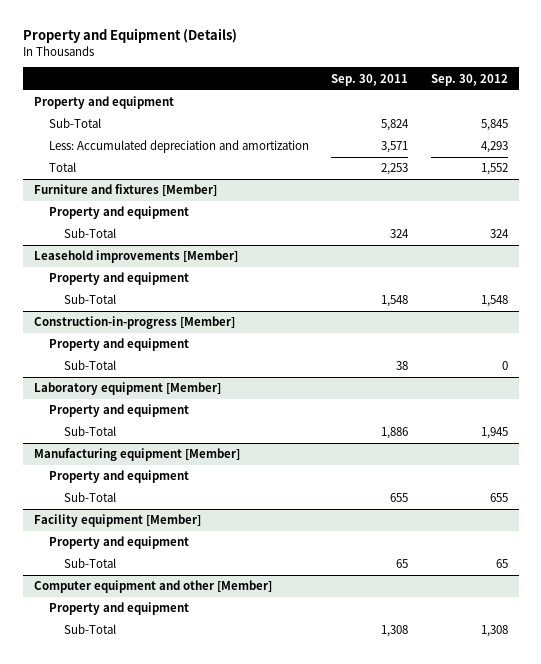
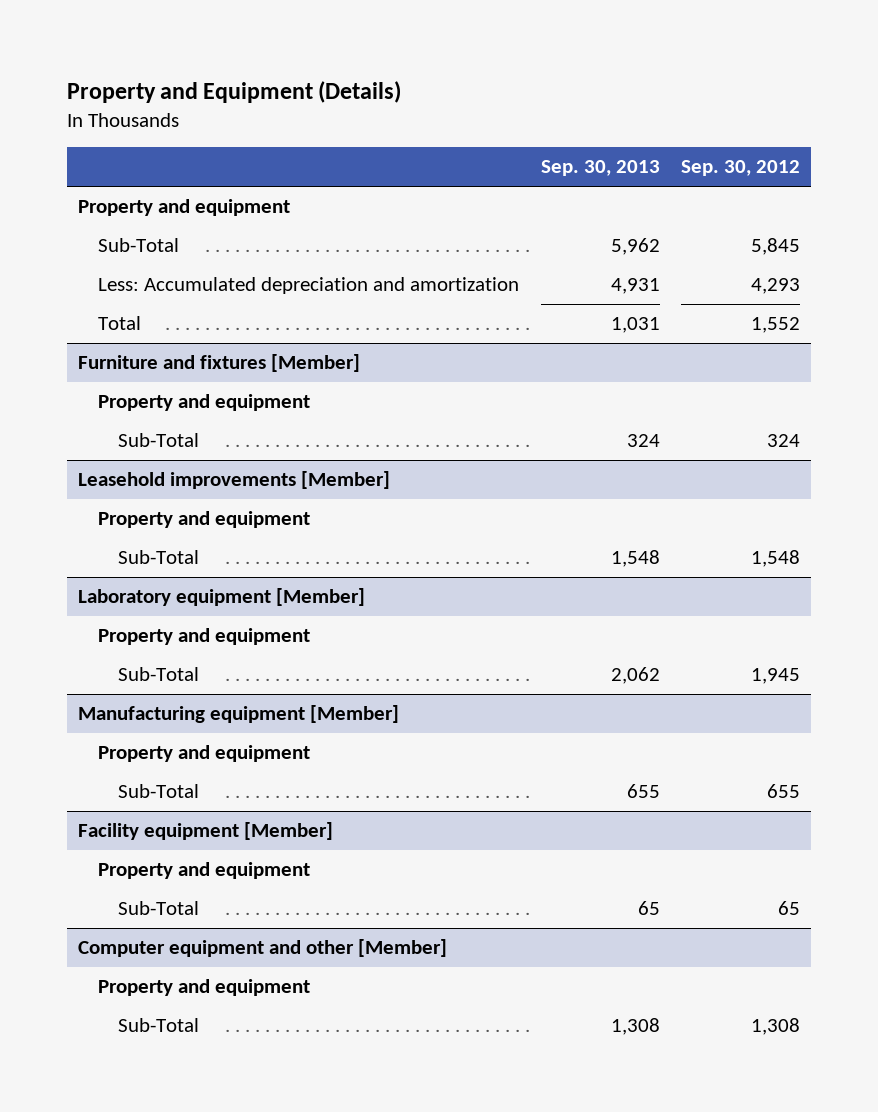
- | Sep. 30, 2011 | Sep. 30, 2012
+ | Sep. 30, 2013 | Sep. 30, 2012
- Construction-in-progress [Member]
- Property and equipment
- Sub-Total | 38 | 0

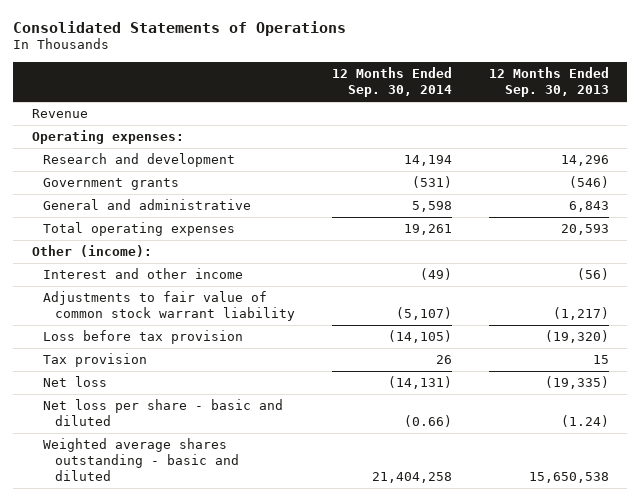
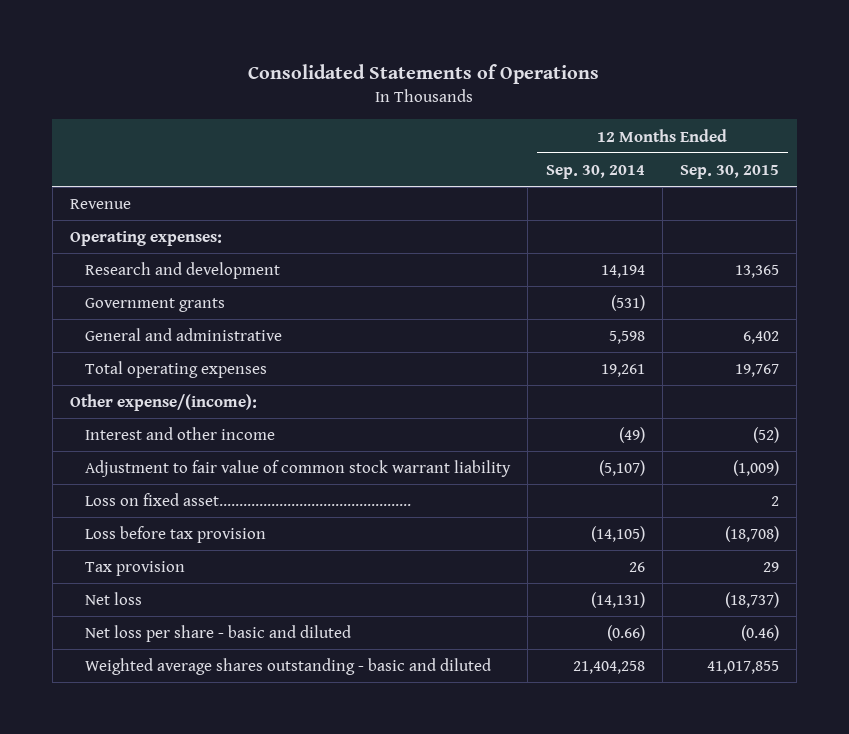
- | 12 Months Ended Sep. 30, 2014 | 12 Months Ended Sep. 30, 2013
+ | 12 Months Ended Sep. 30, 2014 | 12 Months Ended Sep. 30, 2015
- Other (income):
+ Other expense/(income):
- Adjustments to fair value of common stock warrant liability | (5,107) | (1,217)
+ Adjustment to fair value of common stock warrant liability | (5,107) | (1,009)
+ Loss on fixed asset................................................ | | 2

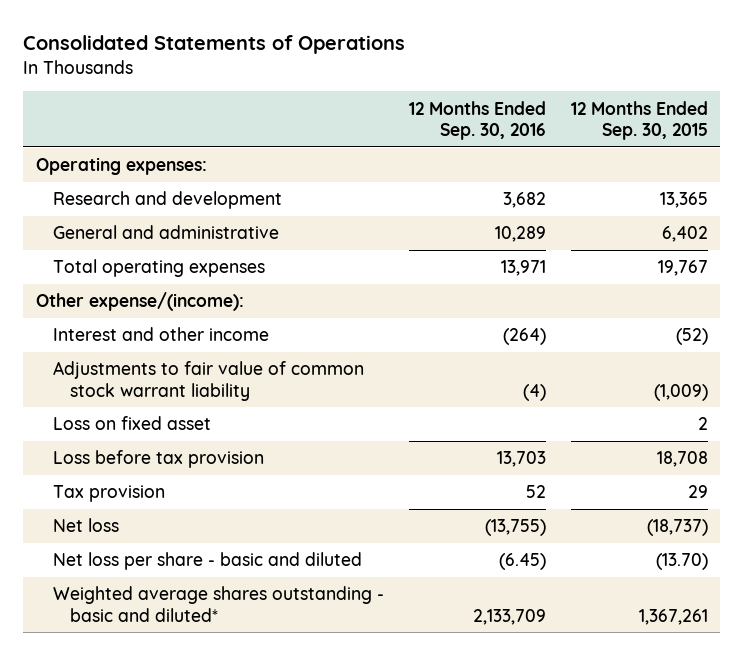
- | 12 Months Ended Sep. 30, 2014 | 12 Months Ended Sep. 30, 2015
+ | 12 Months Ended Sep. 30, 2016 | 12 Months Ended Sep. 30, 2015
- Revenue
- Government grants | (531) |
- Adjustment to fair value of common stock warrant liability | (5,107) | (1,009)
- Loss on fixed asset................................................ | | 2
- Loss before tax provision | (14,105) | (18,708)
+ Adjustments to fair value of common stock warrant liability | (4) | (1,009)
+ Loss on fixed asset | | 2
+ Loss before tax provision | 13,703 | 18,708
- Net loss per share - basic and diluted | (0.66) | (0.46)
- Weighted average shares outstanding - basic and diluted | 21,404,258 | 41,017,855
+ Net loss per share - basic and diluted | (6.45) | (13.70)
+ Weighted average shares outstanding - basic and diluted* | 2,133,709 | 1,367,261

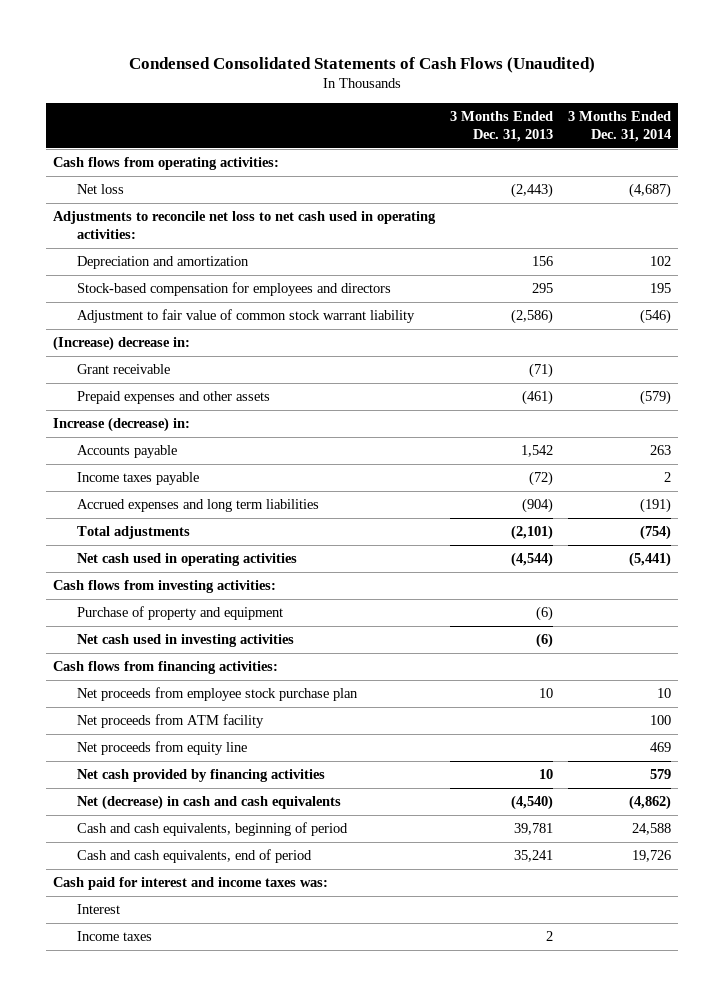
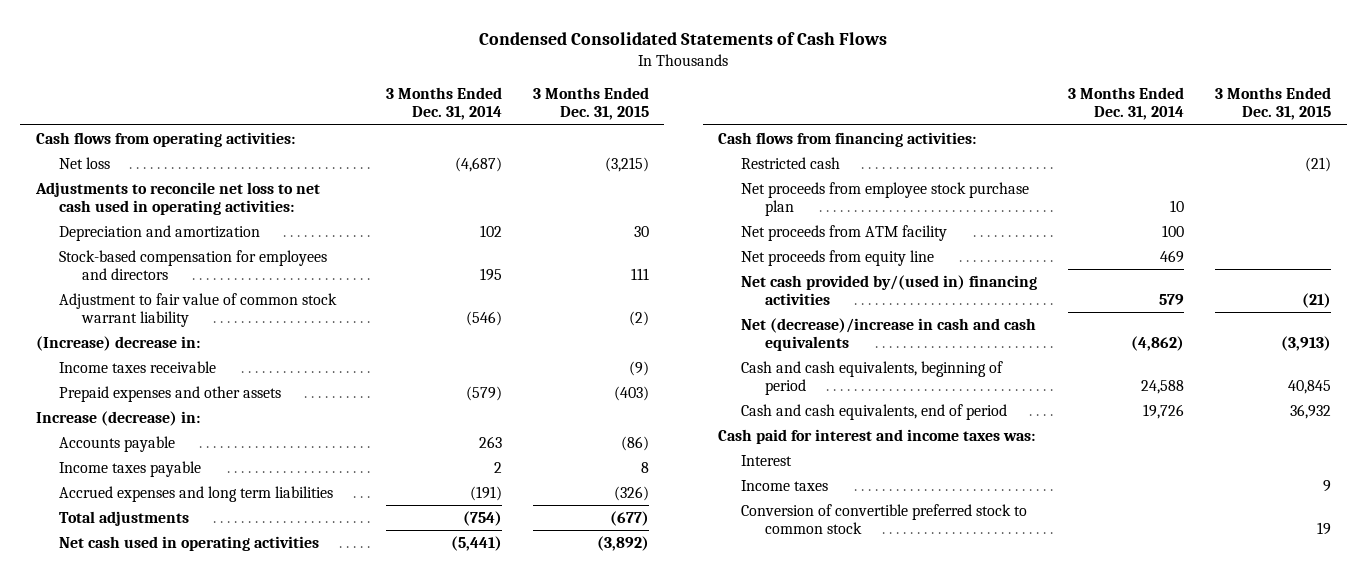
- Condensed Consolidated Statements of Cash Flows (Unaudited)
+ Condensed Consolidated Statements of Cash Flows
- | 3 Months Ended Dec. 31, 2013 | 3 Months Ended Dec. 31, 2014
+ | 3 Months Ended Dec. 31, 2014 | 3 Months Ended Dec. 31, 2015
- Grant receivable | (71) |
+ Income taxes receivable | | (9)
- Cash flows from investing activities:
- Purchase of property and equipment | (6) |
- Net cash used in investing activities | (6) |
+ Restricted cash | | (21)
- Net cash provided by financing activities | 10 | 579
- Net (decrease) in cash and cash equivalents | (4,540) | (4,862)
+ Net cash provided by/(used in) financing activities | 579 | (21)
+ Net (decrease)/increase in cash and cash equivalents | (4,862) | (3,913)
+ Conversion of convertible preferred stock to common stock | | 19

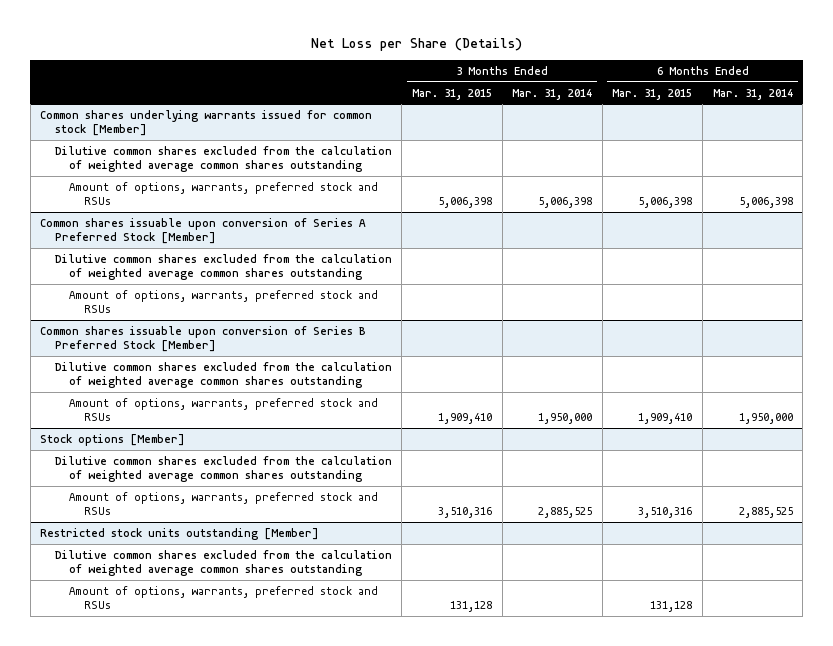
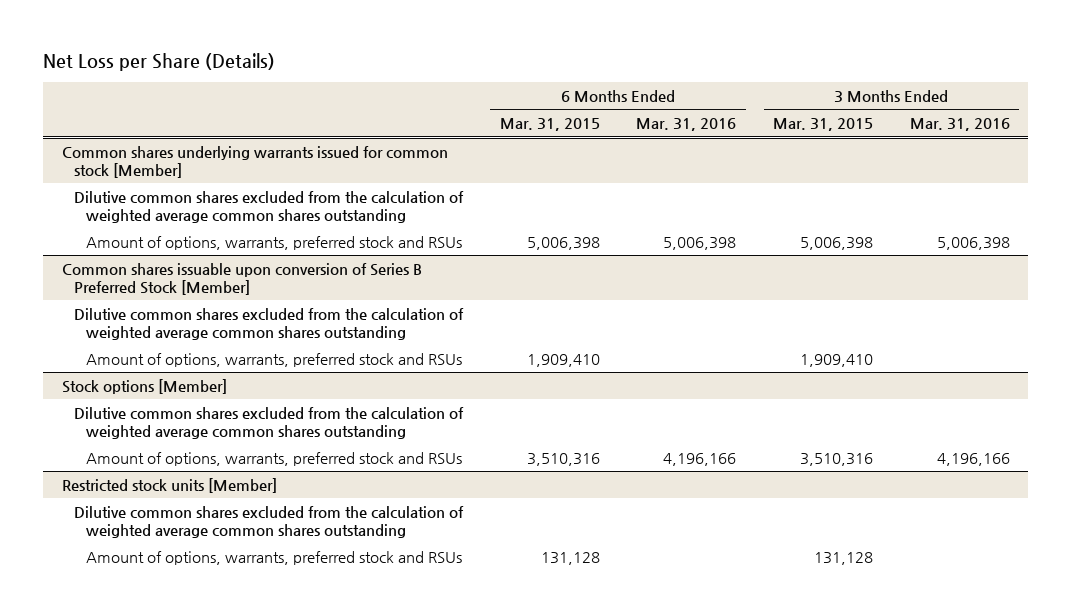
- | 3 Months Ended Mar. 31, 2015 | 3 Months Ended Mar. 31, 2014 | 6 Months Ended Mar. 31, 2015 | 6 Months Ended Mar. 31, 2014
+ | 6 Months Ended Mar. 31, 2015 | 6 Months Ended Mar. 31, 2016 | 3 Months Ended Mar. 31, 2015 | 3 Months Ended Mar. 31, 2016
- Common shares issuable upon conversion of Series A Preferred Stock [Member]
- Dilutive common shares excluded from the calculation of weighted average common shares outstanding
- Amount of options, warrants, preferred stock and RSUs
- Restricted stock units outstanding [Member]
+ Restricted stock units [Member]

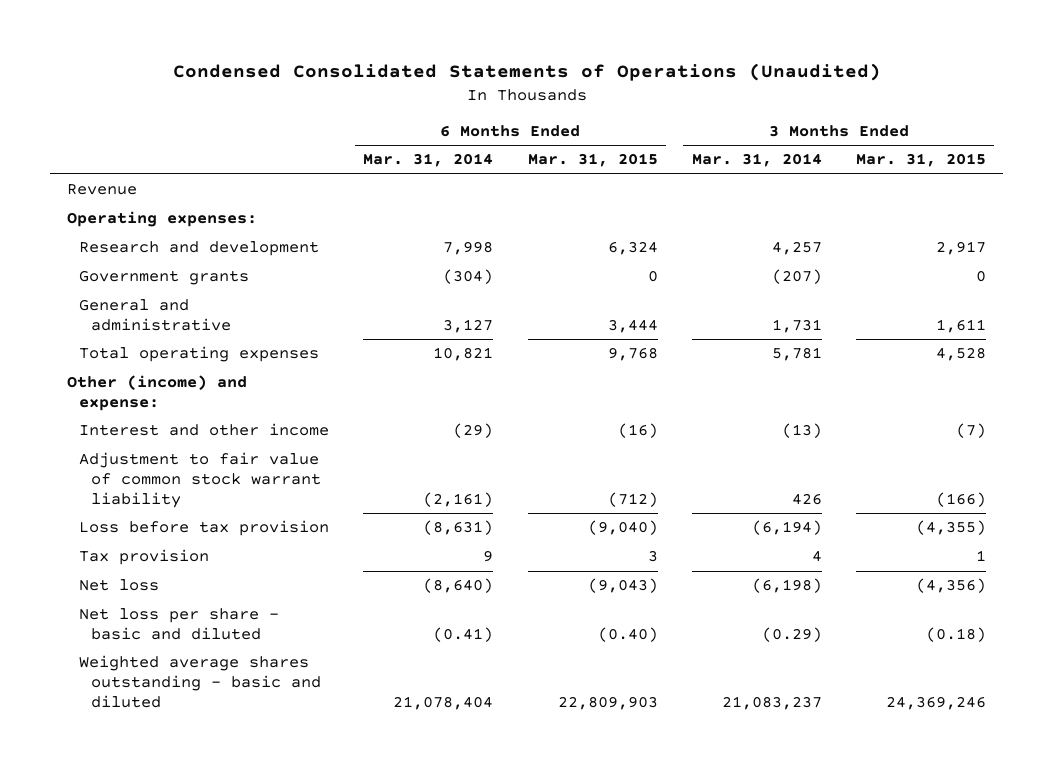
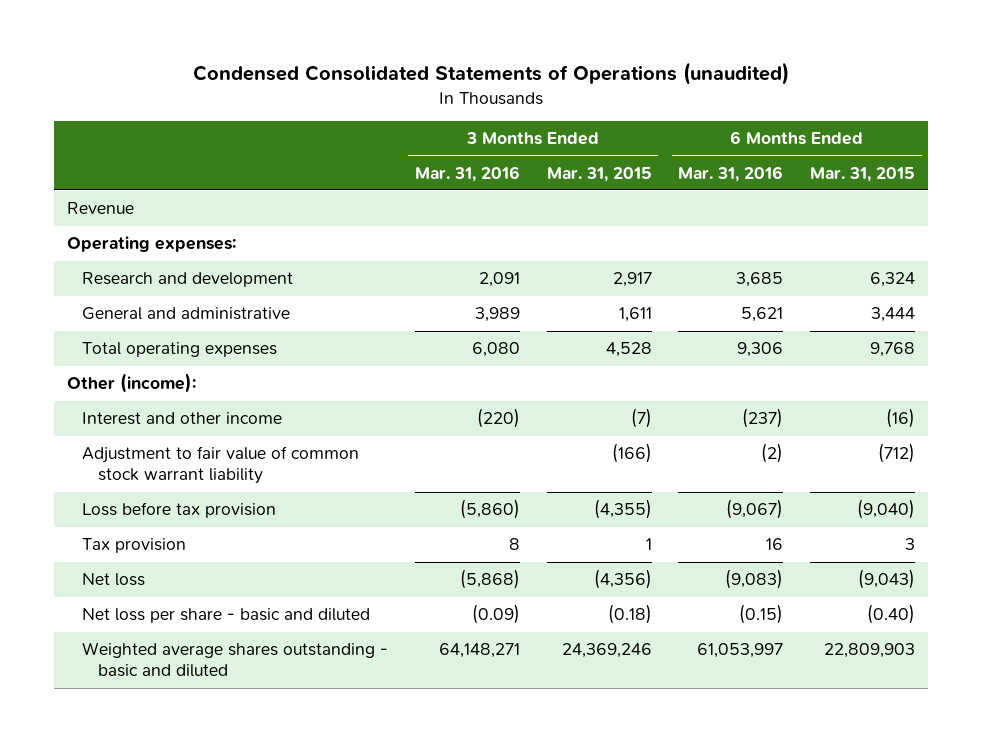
- Condensed Consolidated Statements of Operations (Unaudited)
+ Condensed Consolidated Statements of Operations (unaudited)
- | 6 Months Ended Mar. 31, 2014 | 6 Months Ended Mar. 31, 2015 | 3 Months Ended Mar. 31, 2014 | 3 Months Ended Mar. 31, 2015
+ | 3 Months Ended Mar. 31, 2016 | 3 Months Ended Mar. 31, 2015 | 6 Months Ended Mar. 31, 2016 | 6 Months Ended Mar. 31, 2015
- Government grants | (304) | 0 | (207) | 0
- Other (income) and expense:
+ Other (income):

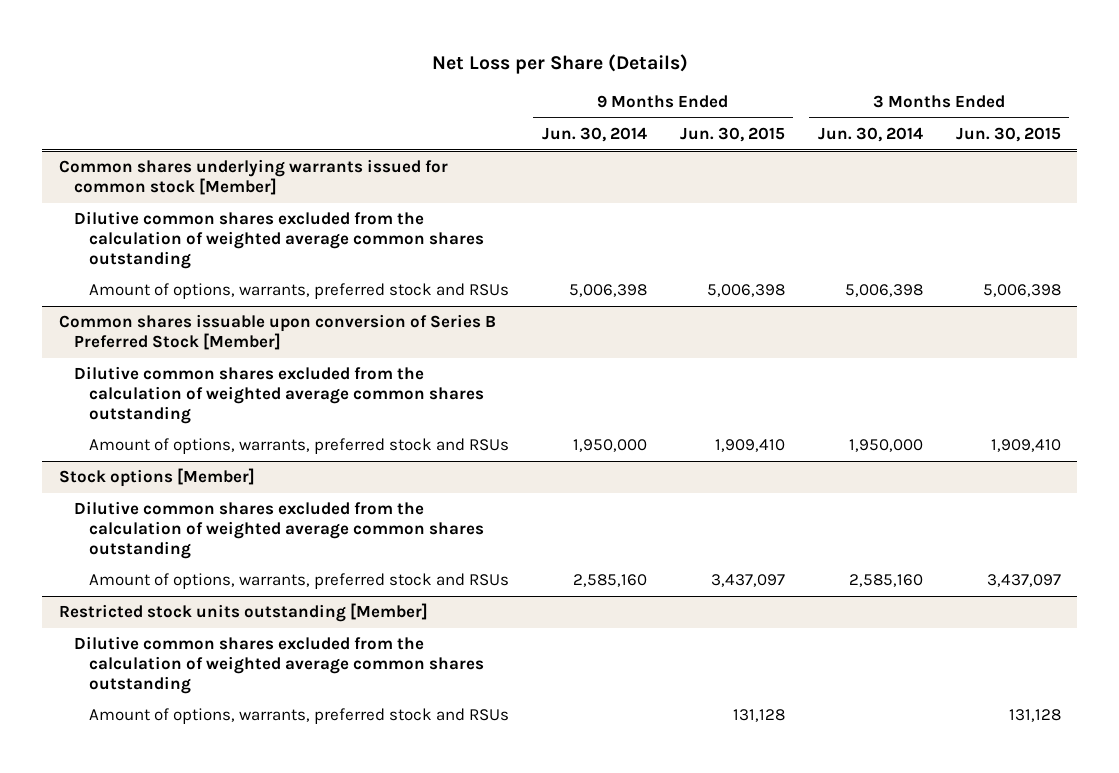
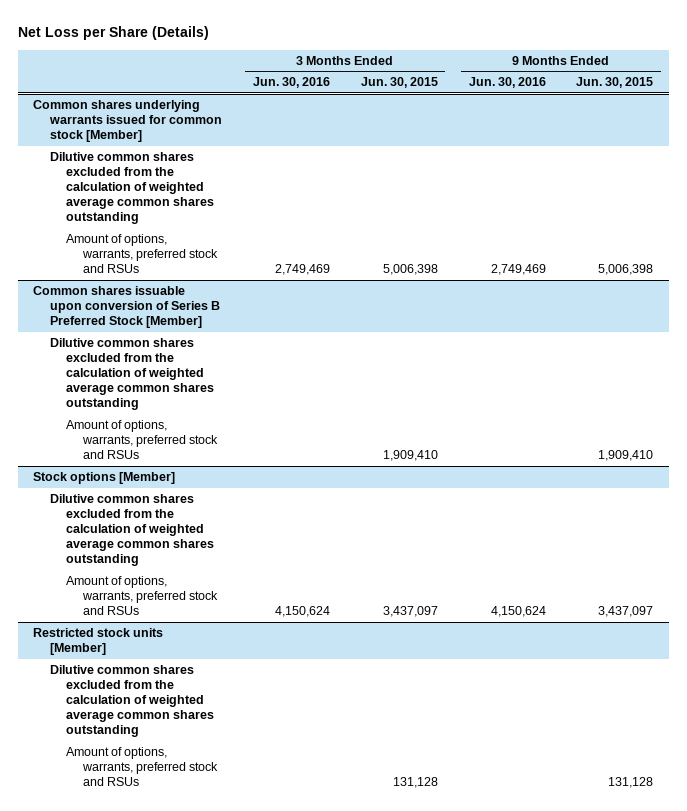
- | 9 Months Ended Jun. 30, 2014 | 9 Months Ended Jun. 30, 2015 | 3 Months Ended Jun. 30, 2014 | 3 Months Ended Jun. 30, 2015
+ | 3 Months Ended Jun. 30, 2016 | 3 Months Ended Jun. 30, 2015 | 9 Months Ended Jun. 30, 2016 | 9 Months Ended Jun. 30, 2015
- Restricted stock units outstanding [Member]
+ Restricted stock units [Member]

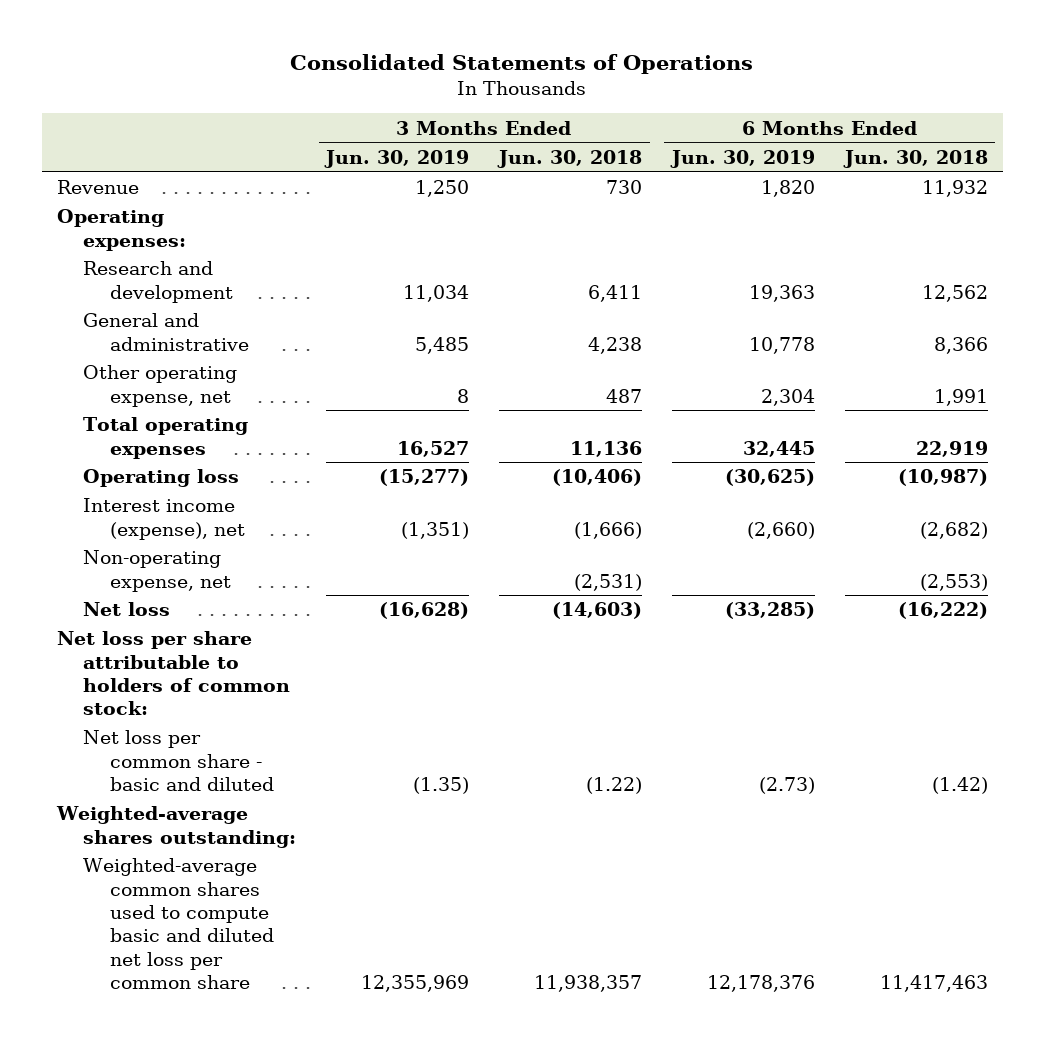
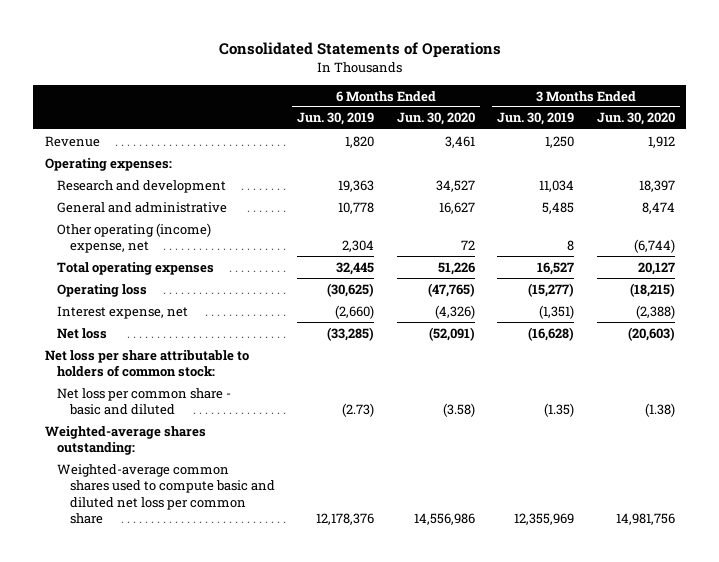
- | 3 Months Ended Jun. 30, 2019 | 3 Months Ended Jun. 30, 2018 | 6 Months Ended Jun. 30, 2019 | 6 Months Ended Jun. 30, 2018
+ | 6 Months Ended Jun. 30, 2019 | 6 Months Ended Jun. 30, 2020 | 3 Months Ended Jun. 30, 2019 | 3 Months Ended Jun. 30, 2020
- Other operating expense, net | 8 | 487 | 2,304 | 1,991
+ Other operating (income) expense, net | 2,304 | 72 | 8 | (6,744)
- Interest income (expense), net | (1,351) | (1,666) | (2,660) | (2,682)
- Non-operating expense, net | | (2,531) | | (2,553)
+ Interest expense, net | (2,660) | (4,326) | (1,351) | (2,388)

